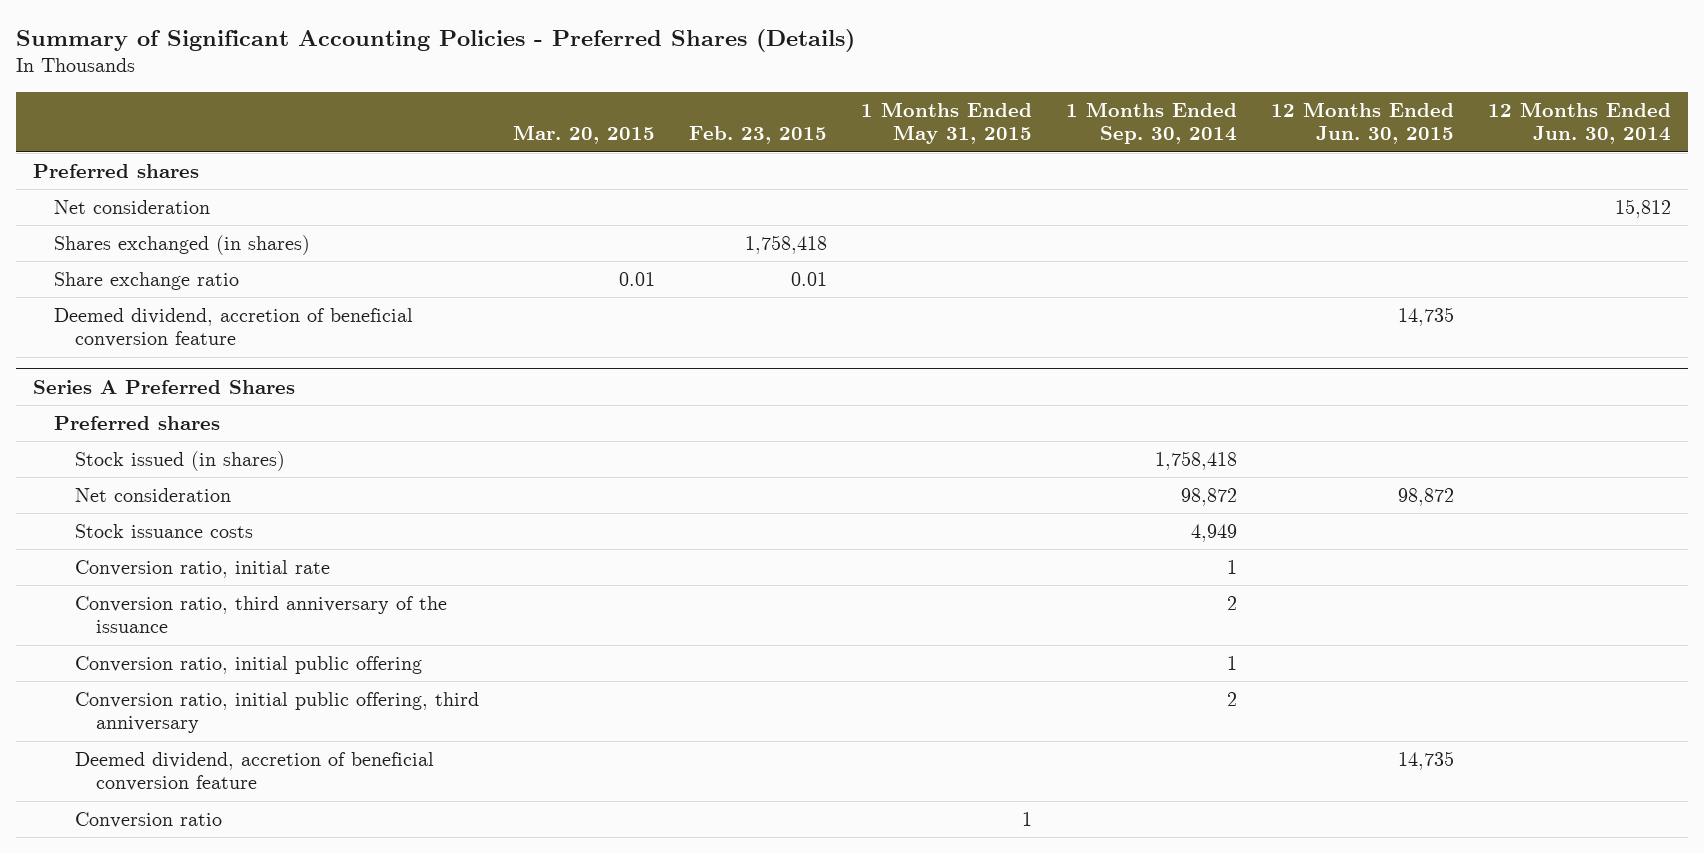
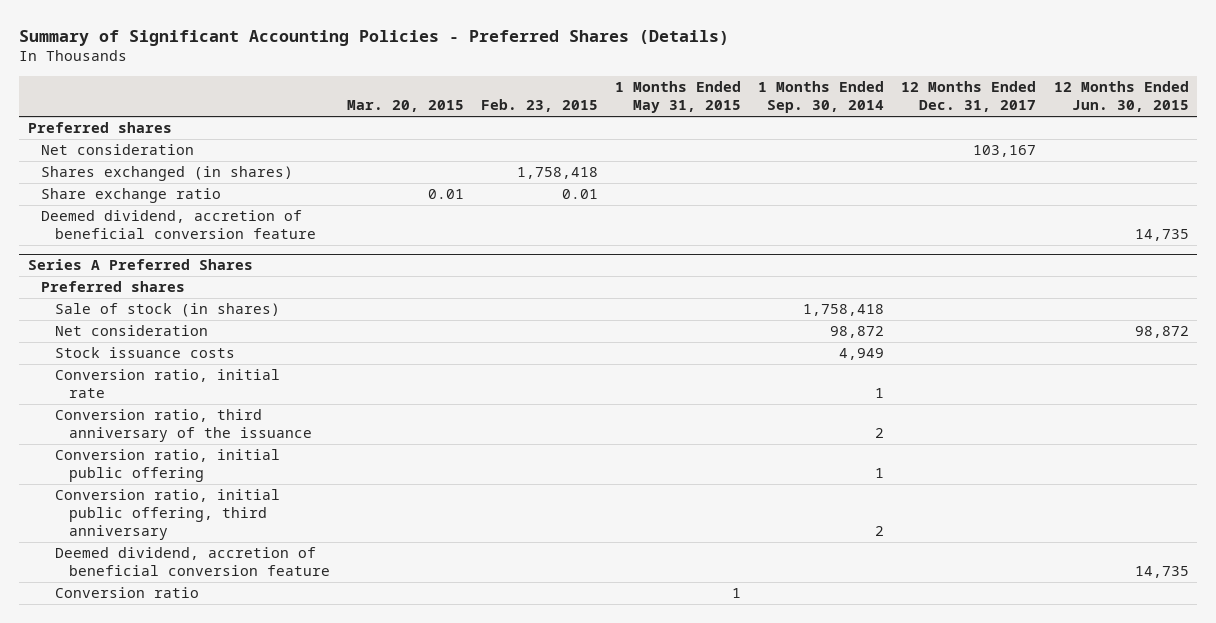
- | Mar. 20, 2015 | Feb. 23, 2015 | 1 Months Ended May 31, 2015 | 1 Months Ended Sep. 30, 2014 | 12 Months Ended Jun. 30, 2015 | 12 Months Ended Jun. 30, 2014
+ | Mar. 20, 2015 | Feb. 23, 2015 | 1 Months Ended May 31, 2015 | 1 Months Ended Sep. 30, 2014 | 12 Months Ended Dec. 31, 2017 | 12 Months Ended Jun. 30, 2015
@ Series A Preferred Shares
- Stock issued (in shares) | | | | 1,758,418 | |
+ Sale of stock (in shares) | | | | 1,758,418 | |

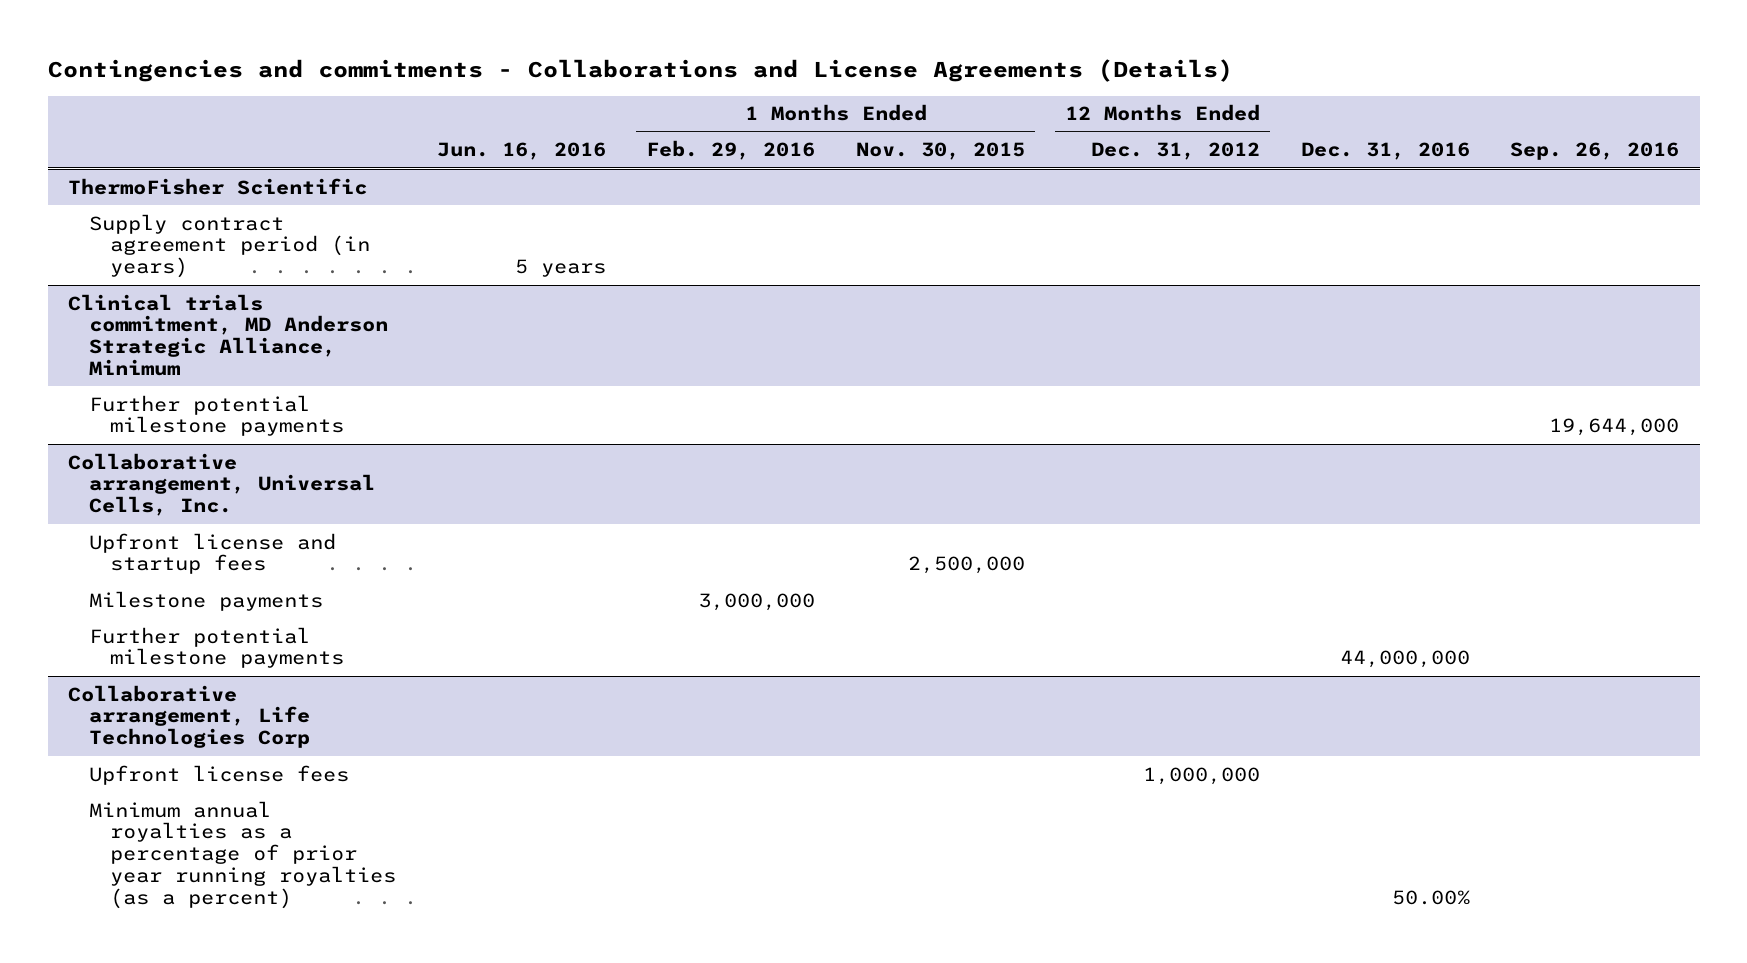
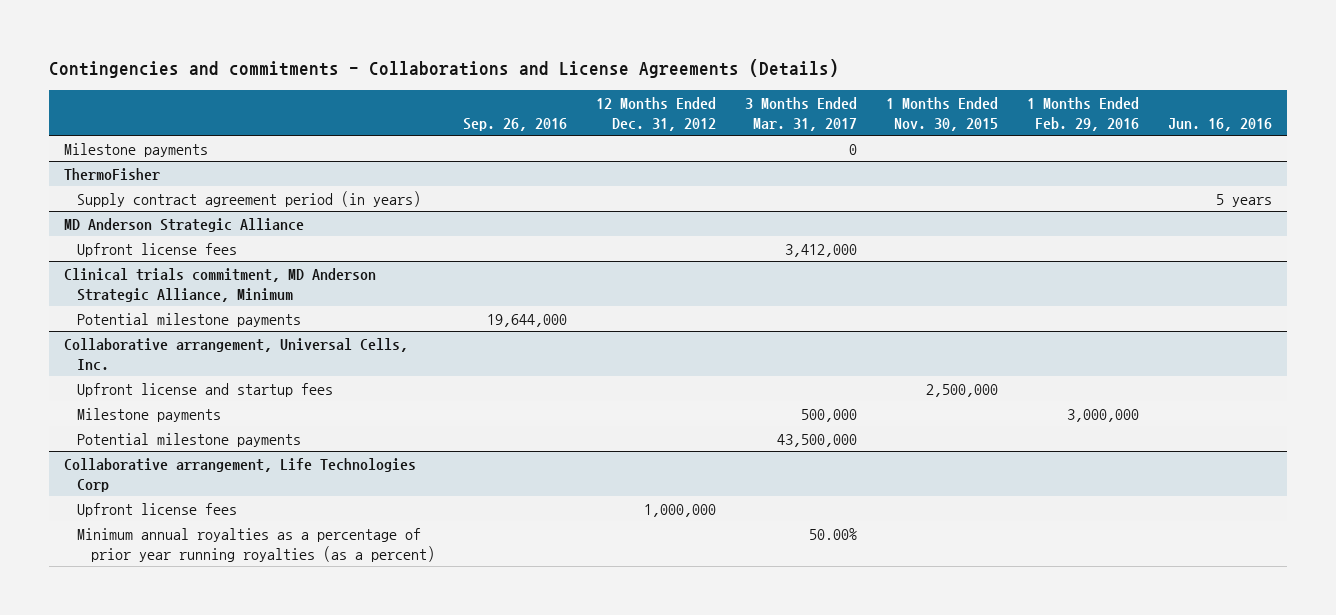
- | Jun. 16, 2016 | 1 Months Ended Feb. 29, 2016 | 1 Months Ended Nov. 30, 2015 | 12 Months Ended Dec. 31, 2012 | Dec. 31, 2016 | Sep. 26, 2016
+ | Sep. 26, 2016 | 12 Months Ended Dec. 31, 2012 | 3 Months Ended Mar. 31, 2017 | 1 Months Ended Nov. 30, 2015 | 1 Months Ended Feb. 29, 2016 | Jun. 16, 2016
- ThermoFisher Scientific
+ Milestone payments | | | 0 | | |
+ ThermoFisher
+ MD Anderson Strategic Alliance
+ Upfront license fees | | | 3,412,000 | | |
@ Clinical trials commitment, MD Anderson Strategic Alliance, Minimum
- Further potential milestone payments | | | | | | 19,644,000
+ Potential milestone payments | 19,644,000 | | | | |
@ Collaborative arrangement, Universal Cells, Inc.
- Further potential milestone payments | | | | | 44,000,000 |
+ Potential milestone payments | | | 43,500,000 | | |

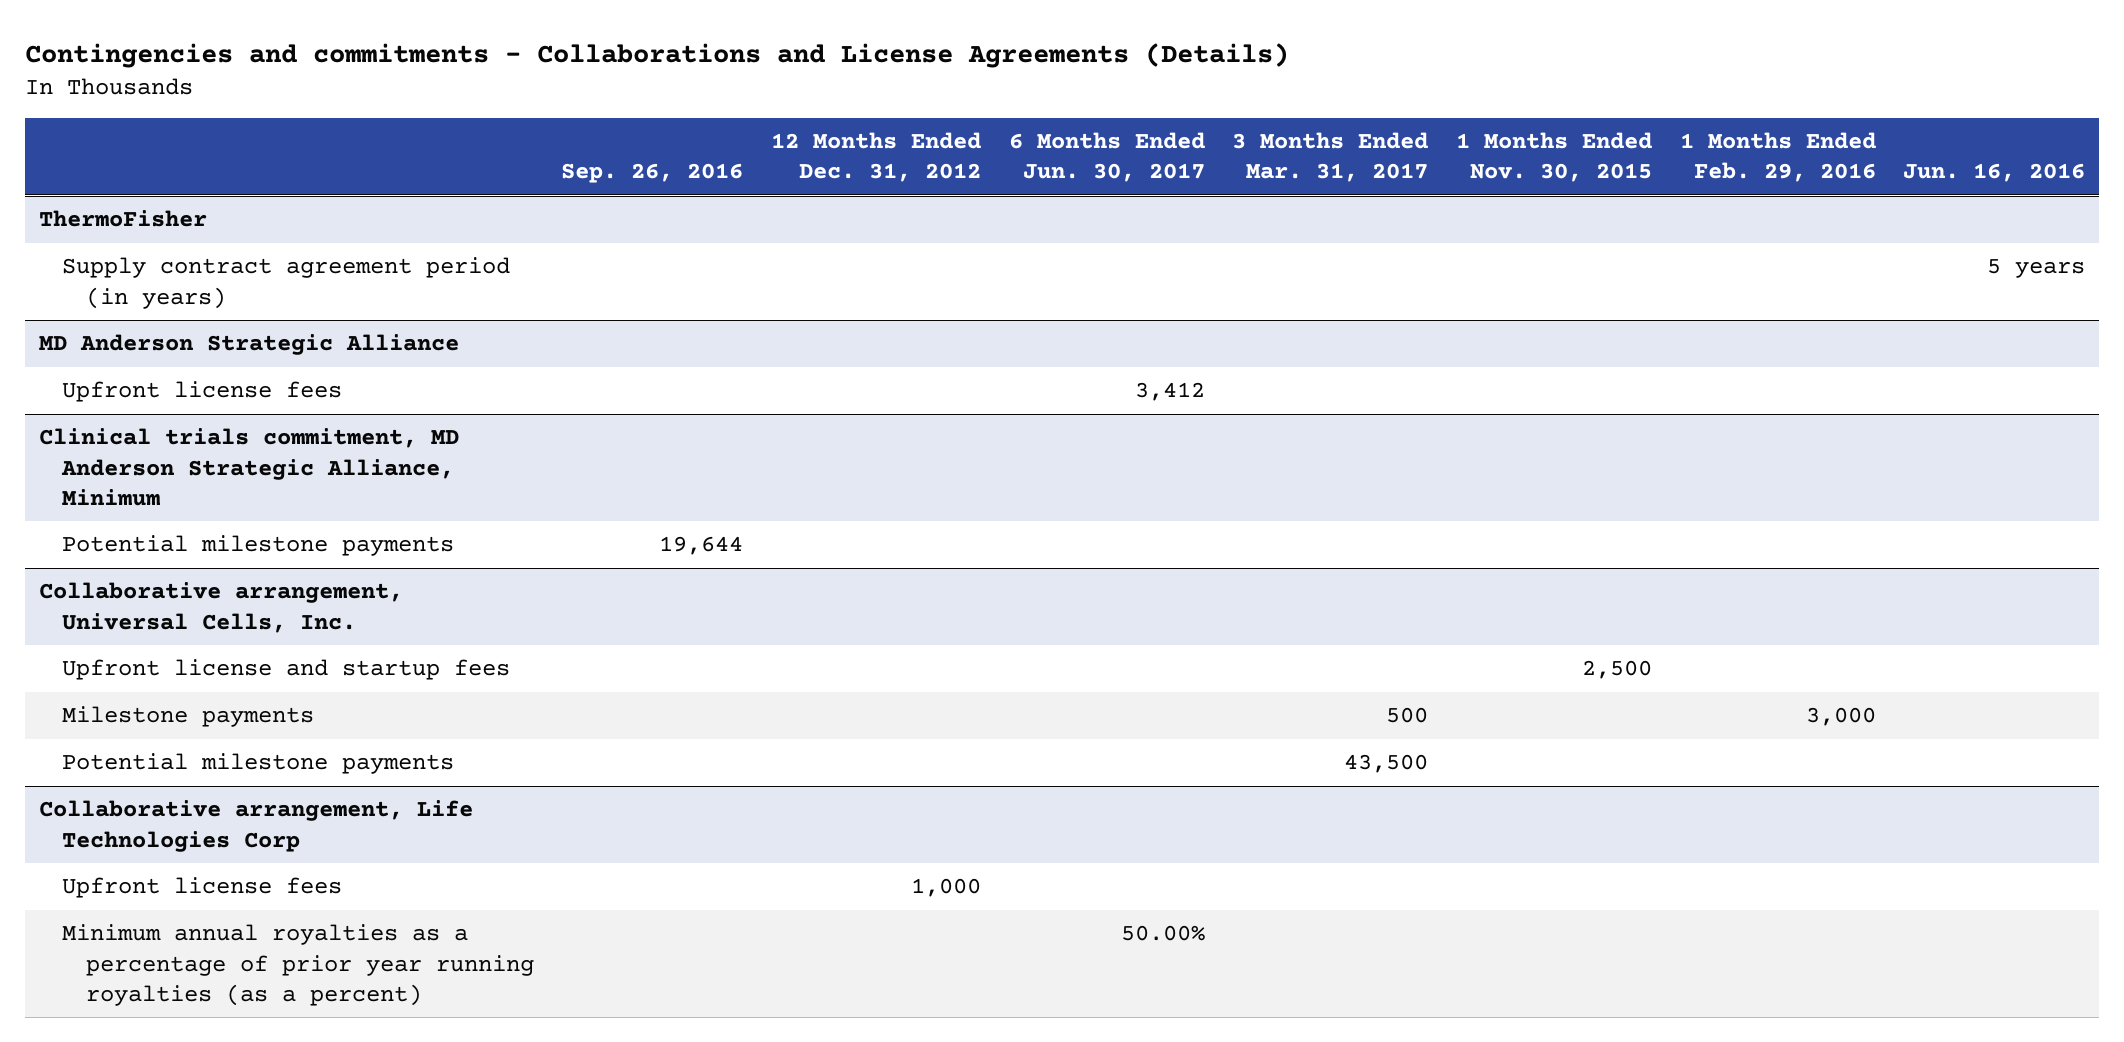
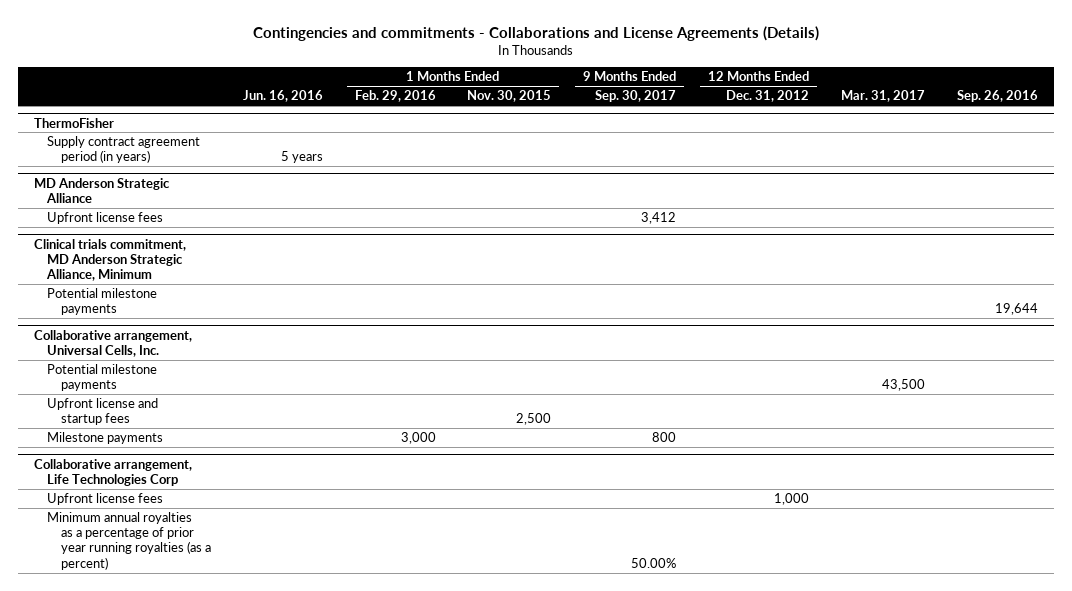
- | Sep. 26, 2016 | 12 Months Ended Dec. 31, 2012 | 6 Months Ended Jun. 30, 2017 | 3 Months Ended Mar. 31, 2017 | 1 Months Ended Nov. 30, 2015 | 1 Months Ended Feb. 29, 2016 | Jun. 16, 2016
+ | Jun. 16, 2016 | 1 Months Ended Feb. 29, 2016 | 1 Months Ended Nov. 30, 2015 | 9 Months Ended Sep. 30, 2017 | 12 Months Ended Dec. 31, 2012 | Mar. 31, 2017 | Sep. 26, 2016
@ Collaborative arrangement, Universal Cells, Inc.
moved up: Potential milestone payments | | | | | | 43,500 |

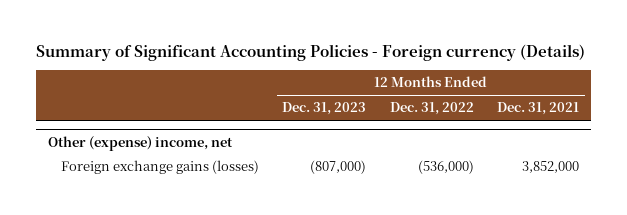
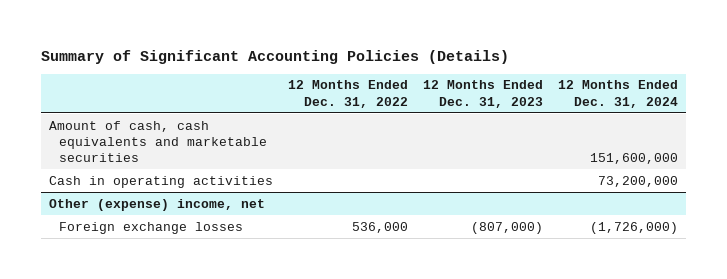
- Summary of Significant Accounting Policies - Foreign currency (Details)
+ Summary of Significant Accounting Policies (Details)
- | 12 Months Ended Dec. 31, 2023 | 12 Months Ended Dec. 31, 2022 | 12 Months Ended Dec. 31, 2021
+ | 12 Months Ended Dec. 31, 2022 | 12 Months Ended Dec. 31, 2023 | 12 Months Ended Dec. 31, 2024
+ Amount of cash, cash equivalents and marketable securities | | | 151,600,000
+ Cash in operating activities | | | 73,200,000
@ Other (expense) income, net
- Foreign exchange gains (losses) | (807,000) | (536,000) | 3,852,000
+ Foreign exchange losses | 536,000 | (807,000) | (1,726,000)

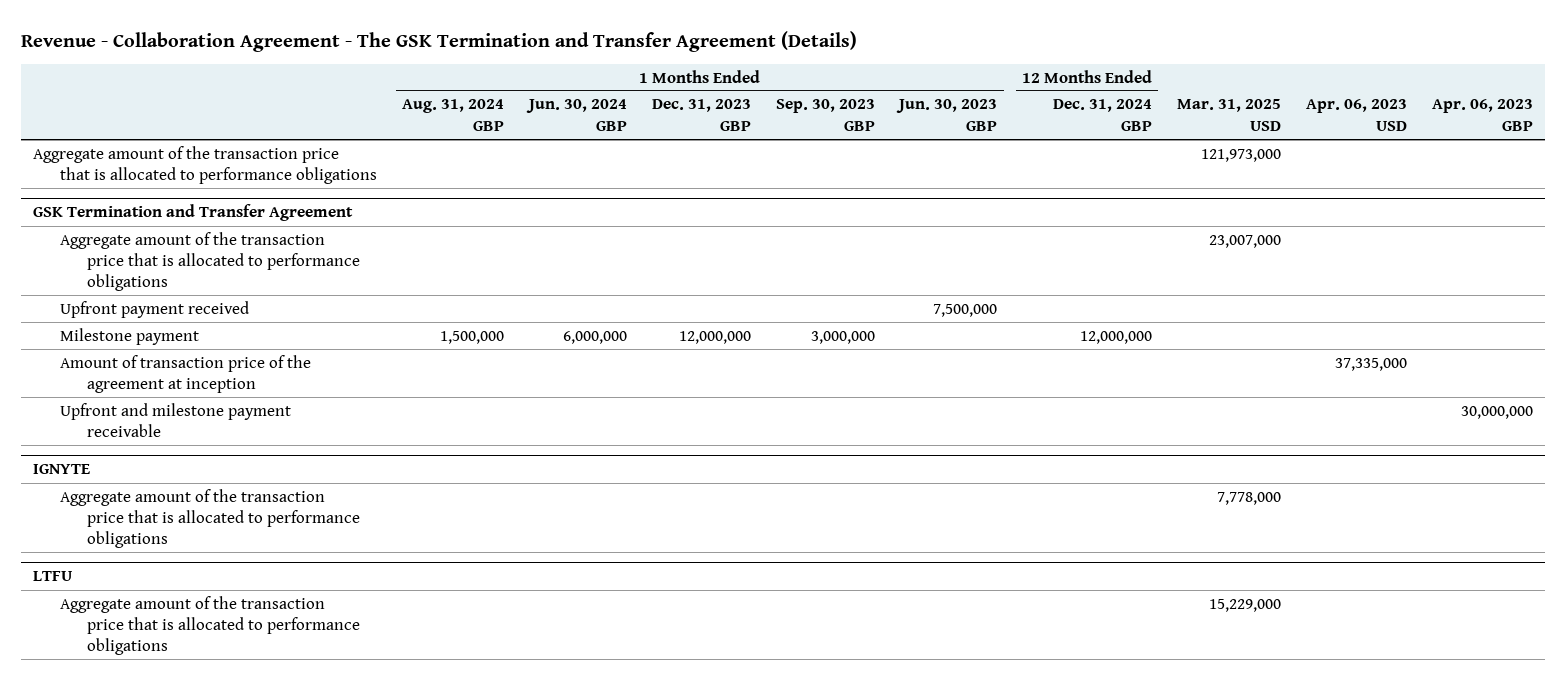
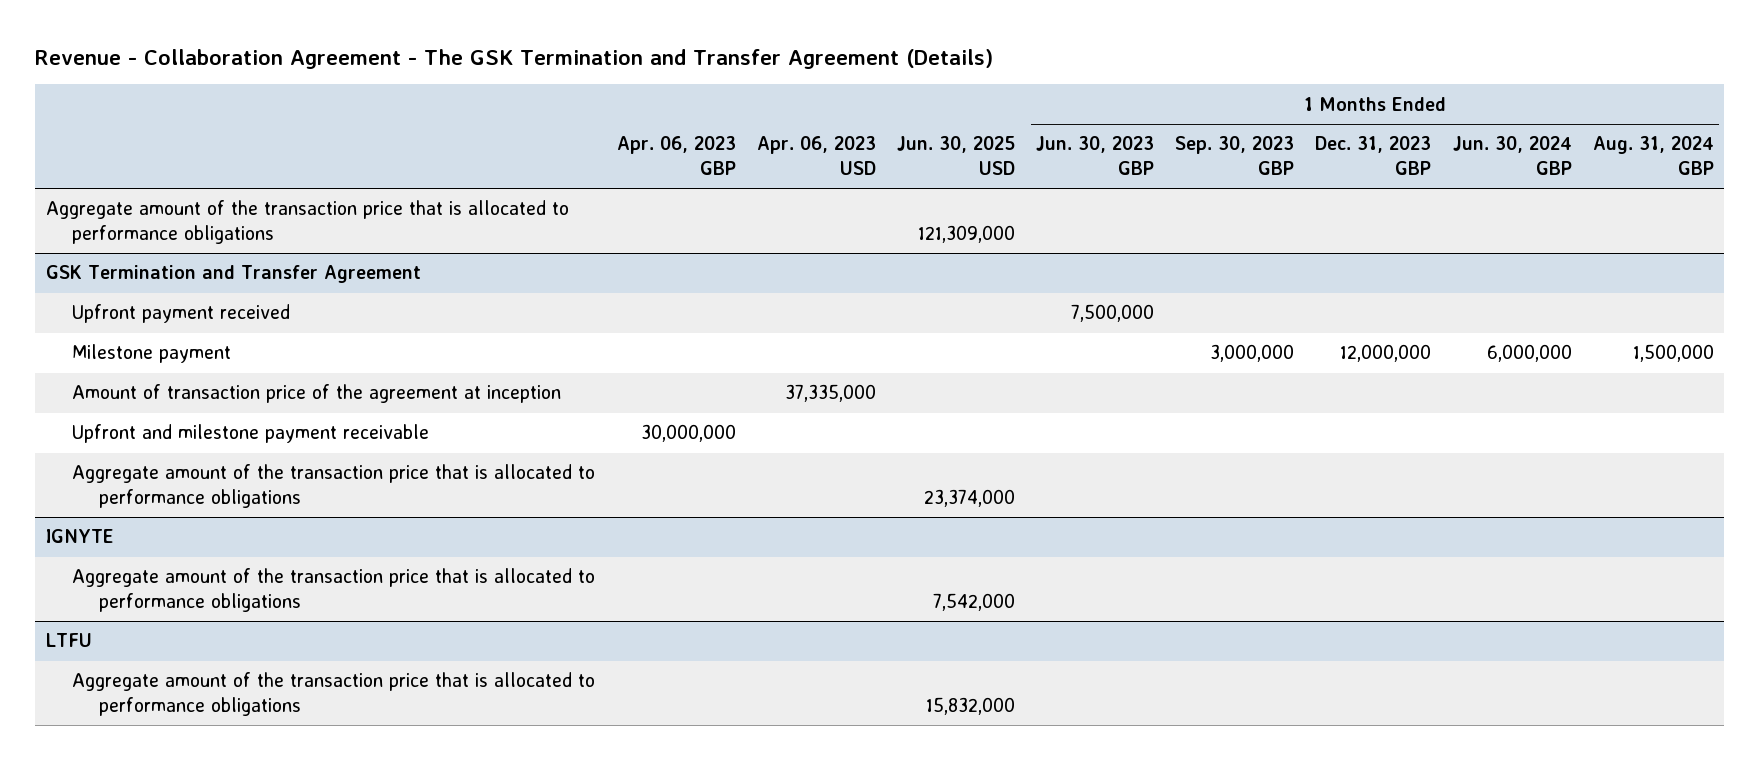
- | 1 Months Ended Aug. 31, 2024 GBP | 1 Months Ended Jun. 30, 2024 GBP | 1 Months Ended Dec. 31, 2023 GBP | 1 Months Ended Sep. 30, 2023 GBP | 1 Months Ended Jun. 30, 2023 GBP | 12 Months Ended Dec. 31, 2024 GBP | Mar. 31, 2025 USD | Apr. 06, 2023 USD | Apr. 06, 2023 GBP
+ | Apr. 06, 2023 GBP | Apr. 06, 2023 USD | Jun. 30, 2025 USD | 1 Months Ended Jun. 30, 2023 GBP | 1 Months Ended Sep. 30, 2023 GBP | 1 Months Ended Dec. 31, 2023 GBP | 1 Months Ended Jun. 30, 2024 GBP | 1 Months Ended Aug. 31, 2024 GBP
@ GSK Termination and Transfer Agreement
moved down: Aggregate amount of the transaction price that is allocated to performance obligations | | | 23,374,000 | | | | |

